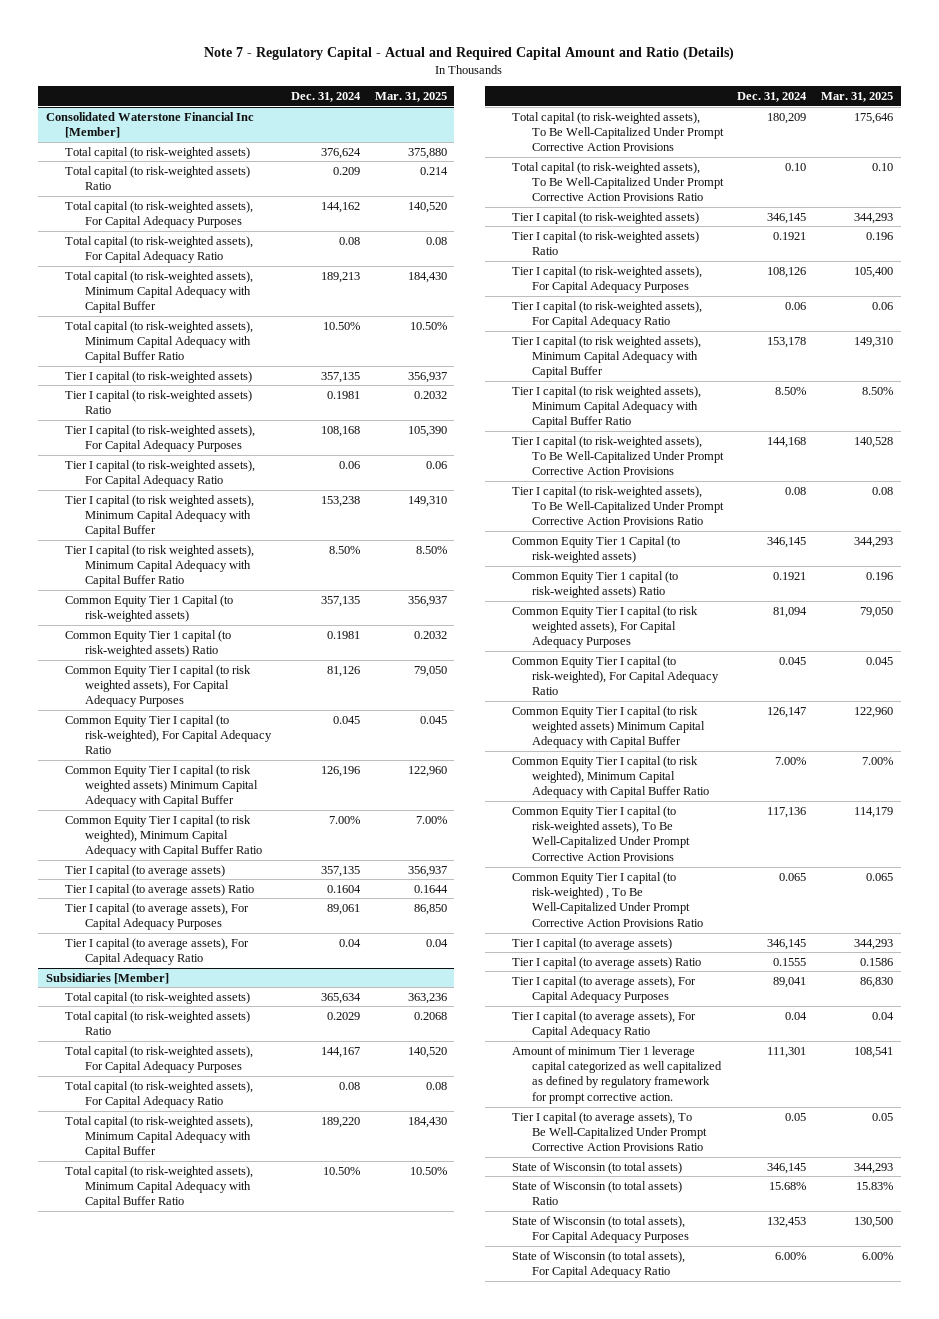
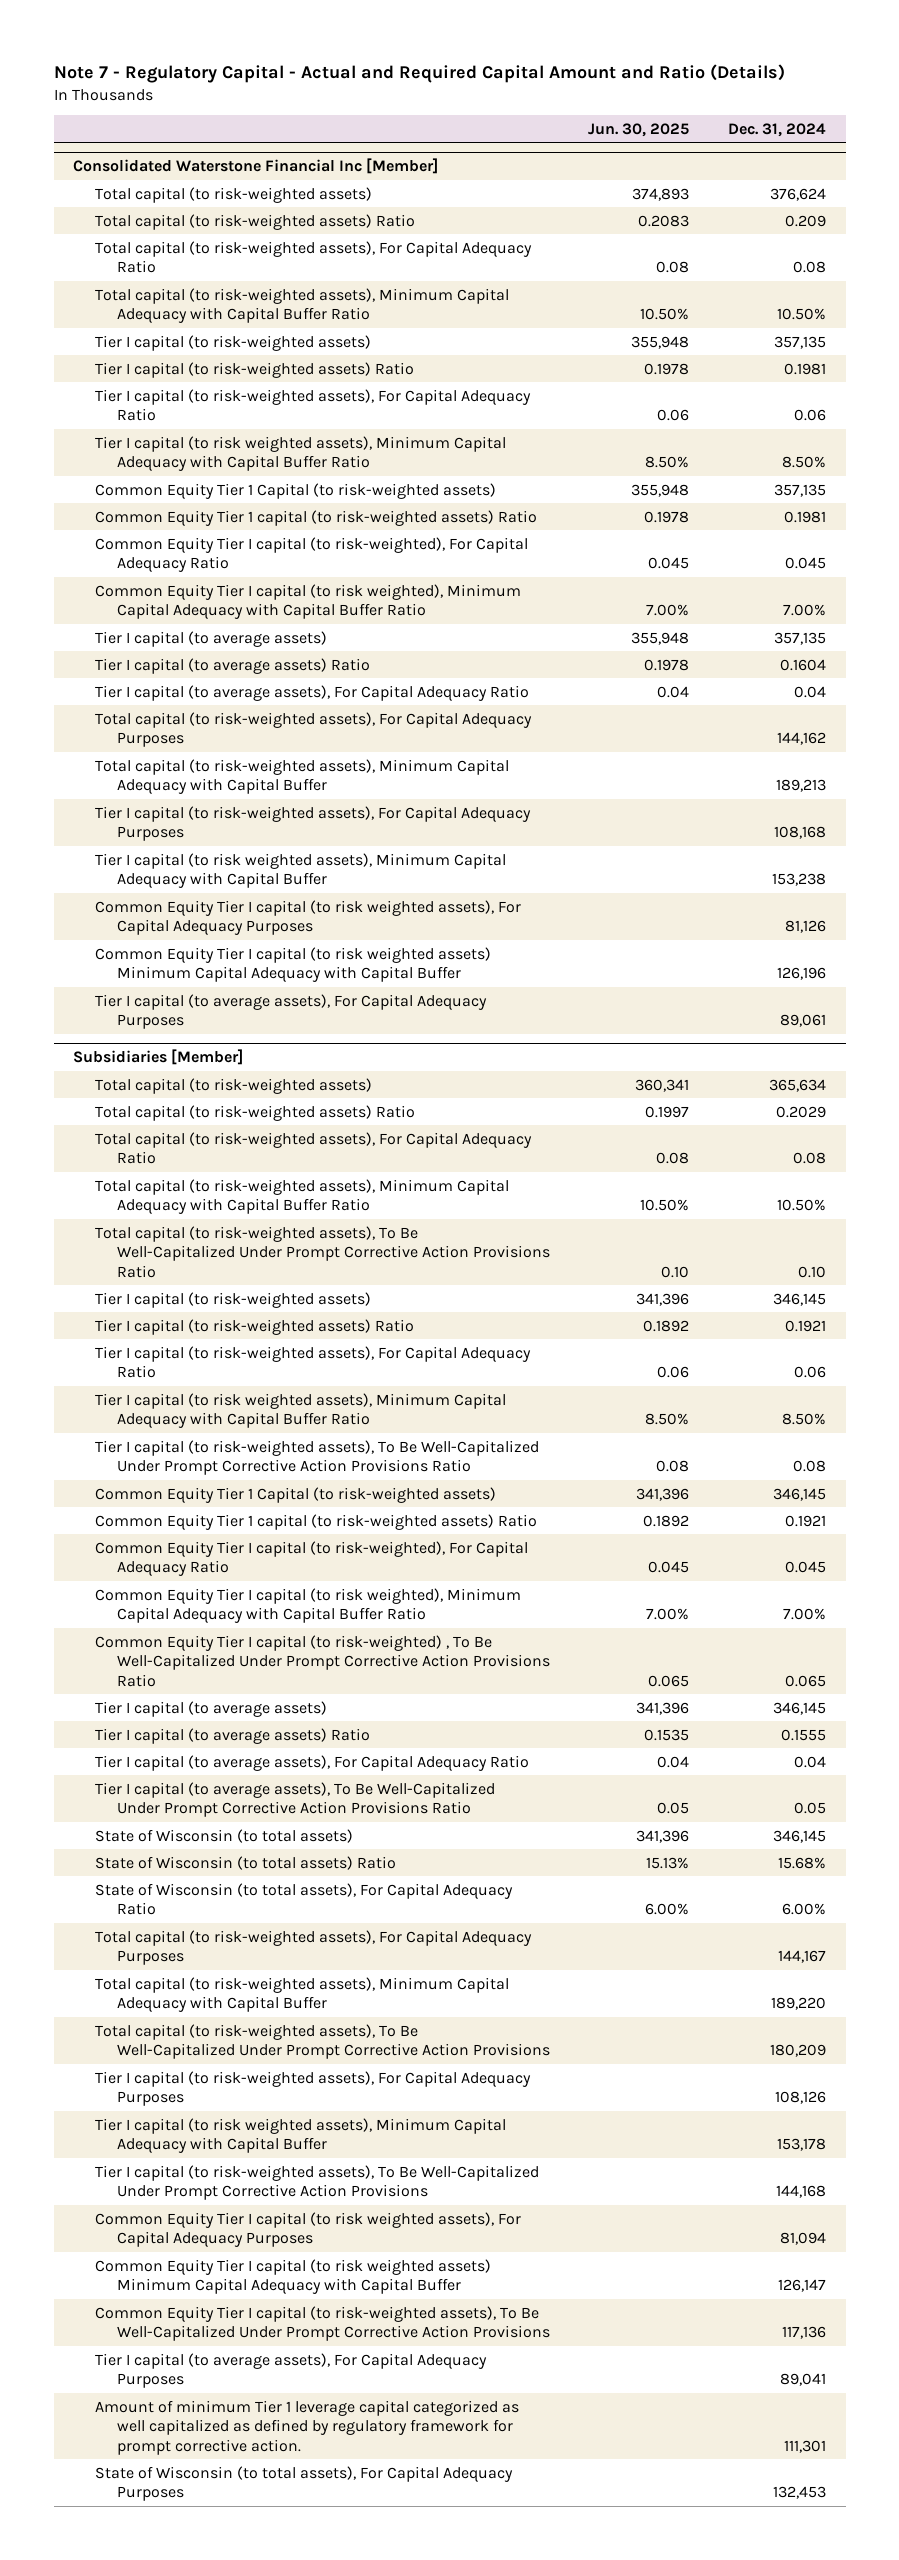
- | Dec. 31, 2024 | Mar. 31, 2025
+ | Jun. 30, 2025 | Dec. 31, 2024
@ Consolidated Waterstone Financial Inc [Member]
moved down: Total capital (to risk-weighted assets), For Capital Adequacy Purposes | | 144,162
moved down: Total capital (to risk-weighted assets), Minimum Capital Adequacy with Capital Buffer | | 189,213
moved down: Tier I capital (to risk-weighted assets), For Capital Adequacy Purposes | | 108,168
moved down: Tier I capital (to risk weighted assets), Minimum Capital Adequacy with Capital Buffer | | 153,238
moved down: Common Equity Tier I capital (to risk weighted assets), For Capital Adequacy Purposes | | 81,126
moved down: Common Equity Tier I capital (to risk weighted assets) Minimum Capital Adequacy with Capital Buffer | | 126,196
moved down: Tier I capital (to average assets), For Capital Adequacy Purposes | | 89,061
@ Subsidiaries [Member]
moved down: Total capital (to risk-weighted assets), For Capital Adequacy Purposes | | 144,167
moved down: Total capital (to risk-weighted assets), Minimum Capital Adequacy with Capital Buffer | | 189,220
moved down: Total capital (to risk-weighted assets), To Be Well-Capitalized Under Prompt Corrective Action Provisions | | 180,209
moved down: Tier I capital (to risk-weighted assets), For Capital Adequacy Purposes | | 108,126
moved down: Tier I capital (to risk weighted assets), Minimum Capital Adequacy with Capital Buffer | | 153,178
moved down: Tier I capital (to risk-weighted assets), To Be Well-Capitalized Under Prompt Corrective Action Provisions | | 144,168
moved down: Common Equity Tier I capital (to risk weighted assets), For Capital Adequacy Purposes | | 81,094
moved down: Common Equity Tier I capital (to risk weighted assets) Minimum Capital Adequacy with Capital Buffer | | 126,147
moved down: Common Equity Tier I capital (to risk-weighted assets), To Be Well-Capitalized Under Prompt Corrective Action Provisions | | 117,136
moved down: Tier I capital (to average assets), For Capital Adequacy Purposes | | 89,041
moved down: Amount of minimum Tier 1 leverage capital categorized as well capitalized as defined by regulatory framework for prompt corrective action. | | 111,301
moved down: State of Wisconsin (to total assets), For Capital Adequacy Purposes | | 132,453

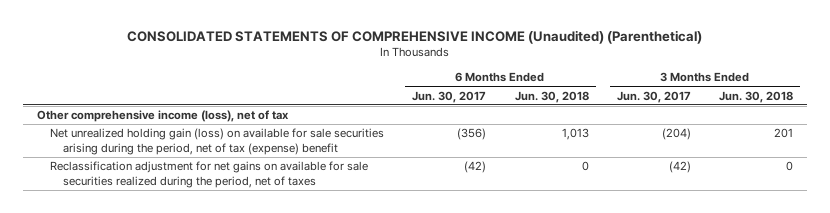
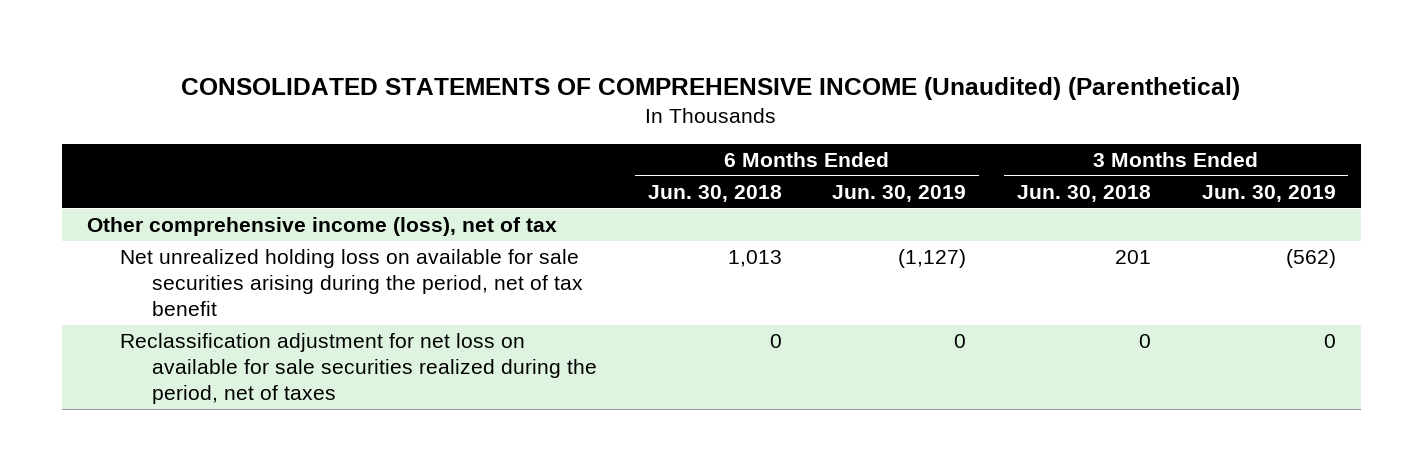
- | 6 Months Ended Jun. 30, 2017 | 6 Months Ended Jun. 30, 2018 | 3 Months Ended Jun. 30, 2017 | 3 Months Ended Jun. 30, 2018
+ | 6 Months Ended Jun. 30, 2018 | 6 Months Ended Jun. 30, 2019 | 3 Months Ended Jun. 30, 2018 | 3 Months Ended Jun. 30, 2019
- Net unrealized holding gain (loss) on available for sale securities arising during the period, net of tax (expense) benefit | (356) | 1,013 | (204) | 201
- Reclassification adjustment for net gains on available for sale securities realized during the period, net of taxes | (42) | 0 | (42) | 0
+ Net unrealized holding loss on available for sale securities arising during the period, net of tax benefit | 1,013 | (1,127) | 201 | (562)
+ Reclassification adjustment for net loss on available for sale securities realized during the period, net of taxes | 0 | 0 | 0 | 0

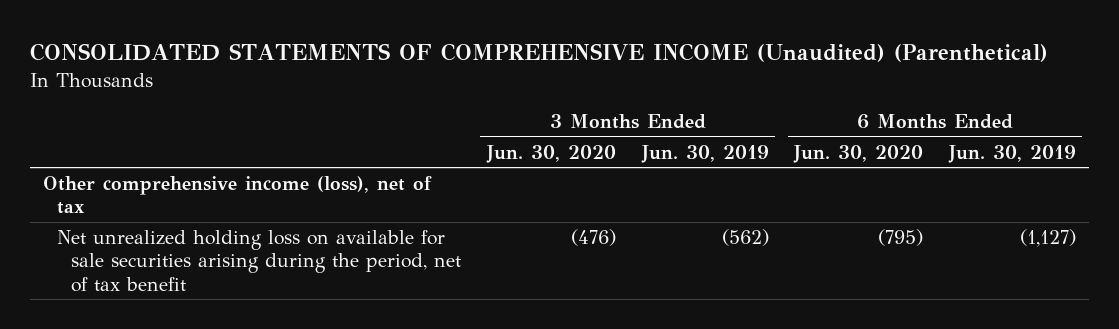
- | 6 Months Ended Jun. 30, 2018 | 6 Months Ended Jun. 30, 2019 | 3 Months Ended Jun. 30, 2018 | 3 Months Ended Jun. 30, 2019
+ | 3 Months Ended Jun. 30, 2020 | 3 Months Ended Jun. 30, 2019 | 6 Months Ended Jun. 30, 2020 | 6 Months Ended Jun. 30, 2019
- Reclassification adjustment for net loss on available for sale securities realized during the period, net of taxes | 0 | 0 | 0 | 0

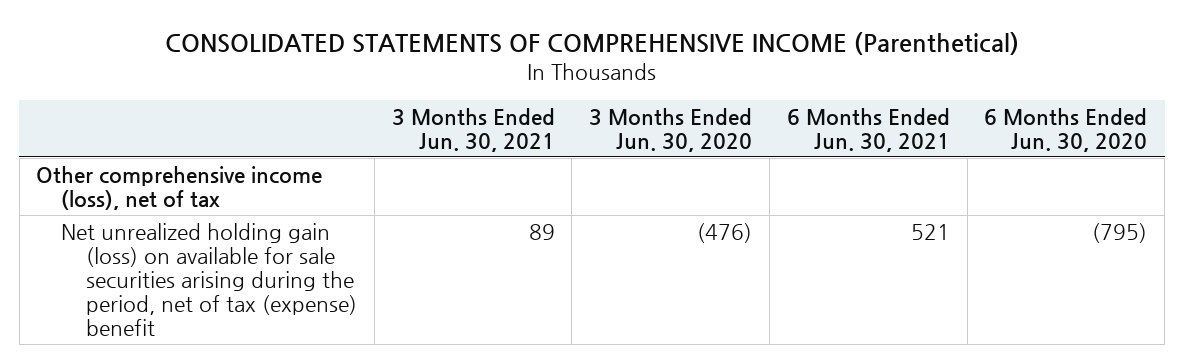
- CONSOLIDATED STATEMENTS OF COMPREHENSIVE INCOME (Unaudited) (Parenthetical)
+ CONSOLIDATED STATEMENTS OF COMPREHENSIVE INCOME (Parenthetical)
- | 3 Months Ended Jun. 30, 2020 | 3 Months Ended Jun. 30, 2019 | 6 Months Ended Jun. 30, 2020 | 6 Months Ended Jun. 30, 2019
+ | 3 Months Ended Jun. 30, 2021 | 3 Months Ended Jun. 30, 2020 | 6 Months Ended Jun. 30, 2021 | 6 Months Ended Jun. 30, 2020
- Net unrealized holding loss on available for sale securities arising during the period, net of tax benefit | (476) | (562) | (795) | (1,127)
+ Net unrealized holding gain (loss) on available for sale securities arising during the period, net of tax (expense) benefit | 89 | (476) | 521 | (795)

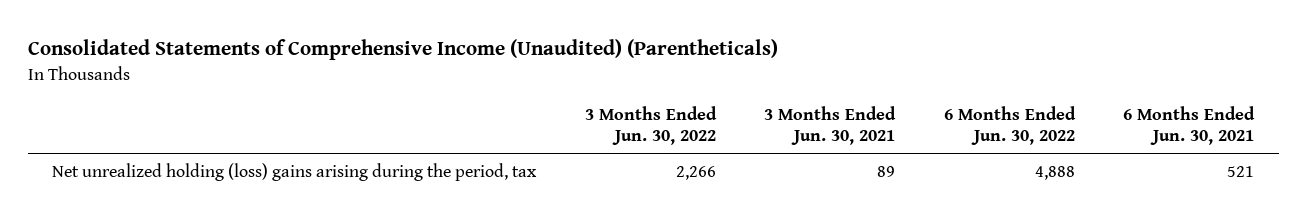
- CONSOLIDATED STATEMENTS OF COMPREHENSIVE INCOME (Parenthetical)
+ Consolidated Statements of Comprehensive Income (Unaudited) (Parentheticals)
- | 3 Months Ended Jun. 30, 2021 | 3 Months Ended Jun. 30, 2020 | 6 Months Ended Jun. 30, 2021 | 6 Months Ended Jun. 30, 2020
+ | 3 Months Ended Jun. 30, 2022 | 3 Months Ended Jun. 30, 2021 | 6 Months Ended Jun. 30, 2022 | 6 Months Ended Jun. 30, 2021
- Other comprehensive income (loss), net of tax
- Net unrealized holding gain (loss) on available for sale securities arising during the period, net of tax (expense) benefit | 89 | (476) | 521 | (795)
+ Net unrealized holding (loss) gains arising during the period, tax | 2,266 | 89 | 4,888 | 521

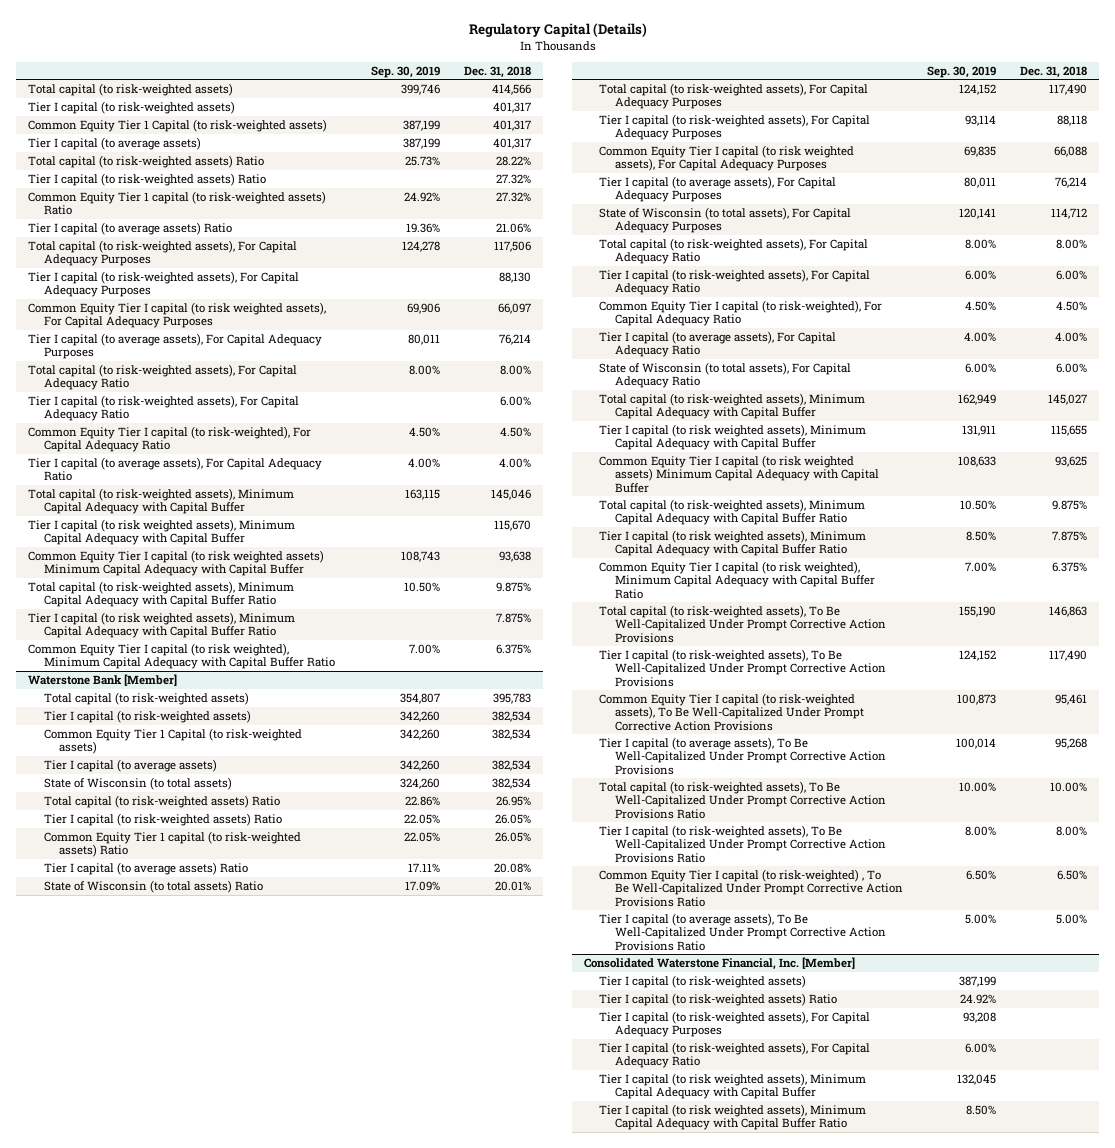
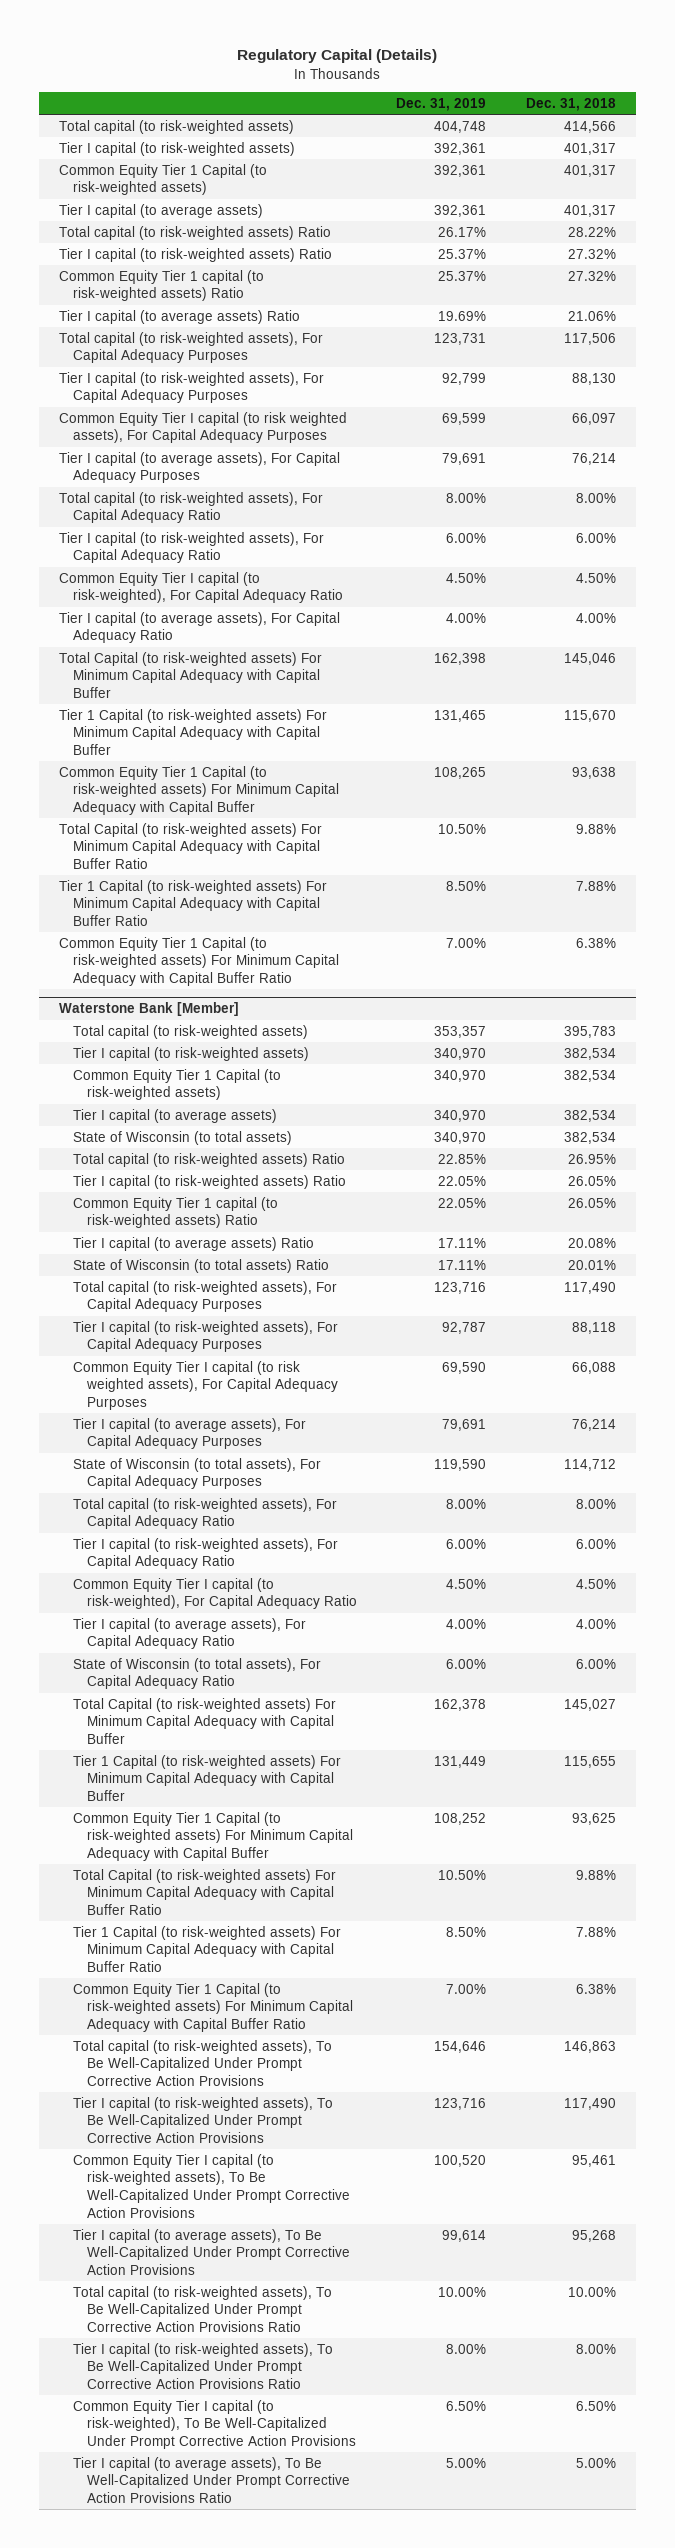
- | Sep. 30, 2019 | Dec. 31, 2018
+ | Dec. 31, 2019 | Dec. 31, 2018
- Total capital (to risk-weighted assets), Minimum Capital Adequacy with Capital Buffer | 163,115 | 145,046
- Tier I capital (to risk weighted assets), Minimum Capital Adequacy with Capital Buffer | | 115,670
- Common Equity Tier I capital (to risk weighted assets) Minimum Capital Adequacy with Capital Buffer | 108,743 | 93,638
- Total capital (to risk-weighted assets), Minimum Capital Adequacy with Capital Buffer Ratio | 10.50% | 9.875%
- Tier I capital (to risk weighted assets), Minimum Capital Adequacy with Capital Buffer Ratio | | 7.875%
- Common Equity Tier I capital (to risk weighted), Minimum Capital Adequacy with Capital Buffer Ratio | 7.00% | 6.375%
+ Total Capital (to risk-weighted assets) For Minimum Capital Adequacy with Capital Buffer | 162,398 | 145,046
+ Tier 1 Capital (to risk-weighted assets) For Minimum Capital Adequacy with Capital Buffer | 131,465 | 115,670
+ Common Equity Tier 1 Capital (to risk-weighted assets) For Minimum Capital Adequacy with Capital Buffer | 108,265 | 93,638
+ Total Capital (to risk-weighted assets) For Minimum Capital Adequacy with Capital Buffer Ratio | 10.50% | 9.88%
+ Tier 1 Capital (to risk-weighted assets) For Minimum Capital Adequacy with Capital Buffer Ratio | 8.50% | 7.88%
+ Common Equity Tier 1 Capital (to risk-weighted assets) For Minimum Capital Adequacy with Capital Buffer Ratio | 7.00% | 6.38%
@ Waterstone Bank [Member]
- Total capital (to risk-weighted assets), Minimum Capital Adequacy with Capital Buffer | 162,949 | 145,027
- Tier I capital (to risk weighted assets), Minimum Capital Adequacy with Capital Buffer | 131,911 | 115,655
- Common Equity Tier I capital (to risk weighted assets) Minimum Capital Adequacy with Capital Buffer | 108,633 | 93,625
- Total capital (to risk-weighted assets), Minimum Capital Adequacy with Capital Buffer Ratio | 10.50% | 9.875%
- Tier I capital (to risk weighted assets), Minimum Capital Adequacy with Capital Buffer Ratio | 8.50% | 7.875%
- Common Equity Tier I capital (to risk weighted), Minimum Capital Adequacy with Capital Buffer Ratio | 7.00% | 6.375%
+ Total Capital (to risk-weighted assets) For Minimum Capital Adequacy with Capital Buffer | 162,378 | 145,027
+ Tier 1 Capital (to risk-weighted assets) For Minimum Capital Adequacy with Capital Buffer | 131,449 | 115,655
+ Common Equity Tier 1 Capital (to risk-weighted assets) For Minimum Capital Adequacy with Capital Buffer | 108,252 | 93,625
+ Total Capital (to risk-weighted assets) For Minimum Capital Adequacy with Capital Buffer Ratio | 10.50% | 9.88%
+ Tier 1 Capital (to risk-weighted assets) For Minimum Capital Adequacy with Capital Buffer Ratio | 8.50% | 7.88%
+ Common Equity Tier 1 Capital (to risk-weighted assets) For Minimum Capital Adequacy with Capital Buffer Ratio | 7.00% | 6.38%
- Common Equity Tier I capital (to risk-weighted) , To Be Well-Capitalized Under Prompt Corrective Action Provisions Ratio | 6.50% | 6.50%
+ Common Equity Tier I capital (to risk-weighted), To Be Well-Capitalized Under Prompt Corrective Action Provisions | 6.50% | 6.50%
- Consolidated Waterstone Financial, Inc. [Member]
- Tier I capital (to risk-weighted assets) | 387,199 |
- Tier I capital (to risk-weighted assets) Ratio | 24.92% |
- Tier I capital (to risk-weighted assets), For Capital Adequacy Purposes | 93,208 |
- Tier I capital (to risk-weighted assets), For Capital Adequacy Ratio | 6.00% |
- Tier I capital (to risk weighted assets), Minimum Capital Adequacy with Capital Buffer | 132,045 |
- Tier I capital (to risk weighted assets), Minimum Capital Adequacy with Capital Buffer Ratio | 8.50% |

